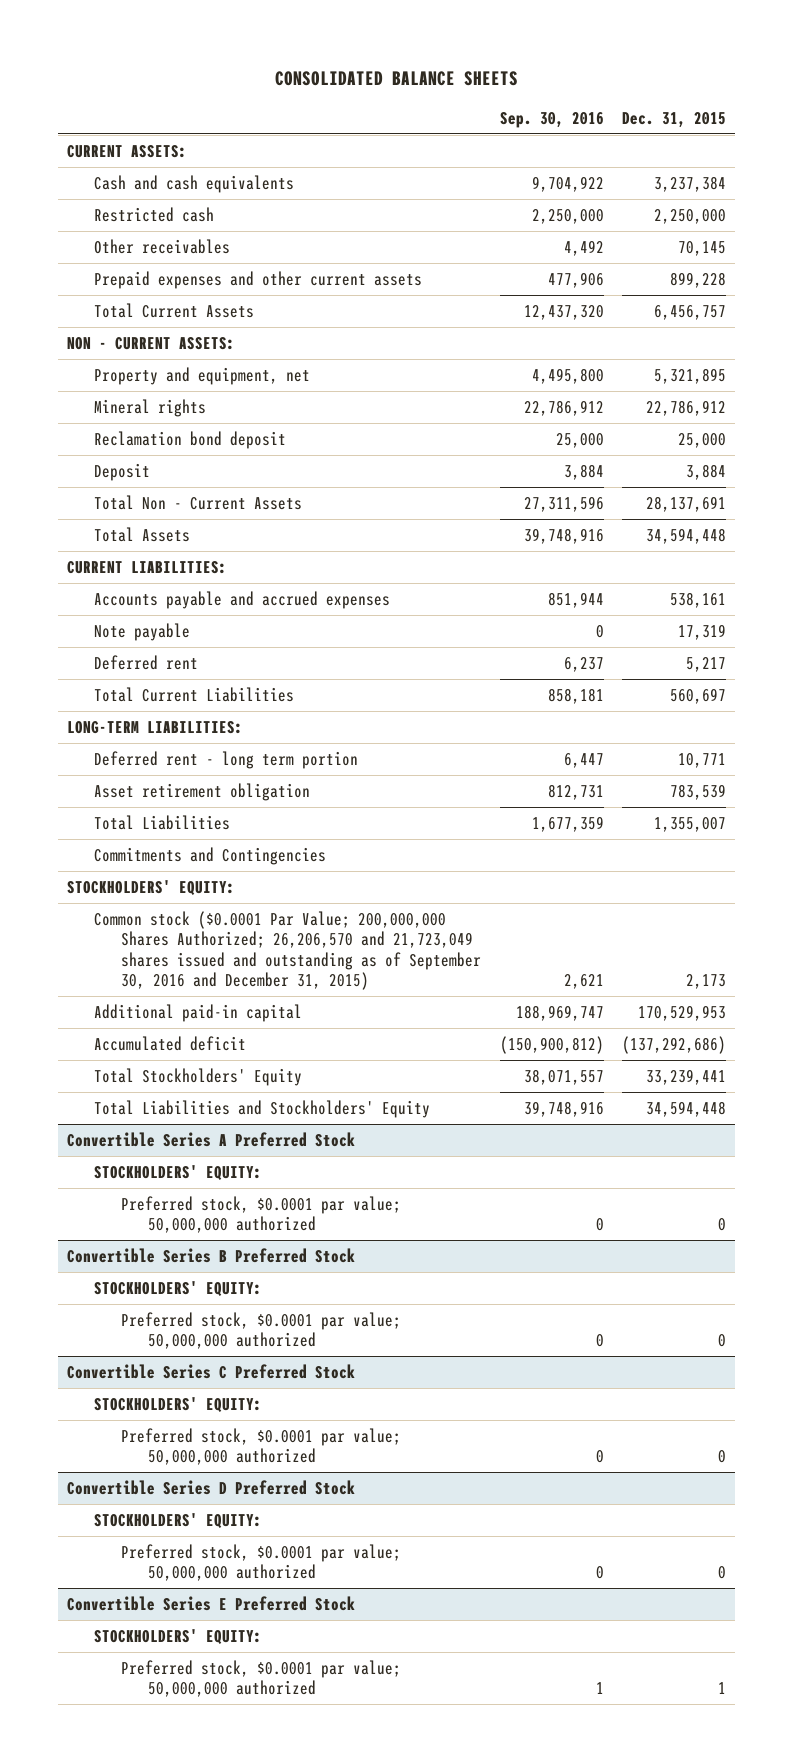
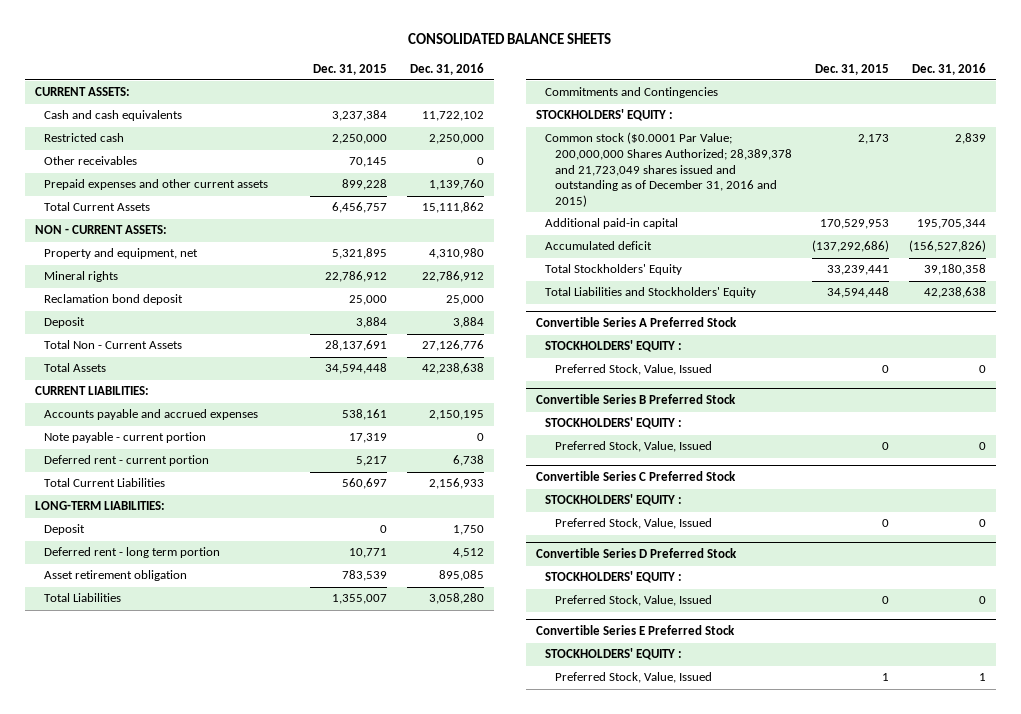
- | Sep. 30, 2016 | Dec. 31, 2015
+ | Dec. 31, 2015 | Dec. 31, 2016
- Note payable | 0 | 17,319
- Deferred rent | 6,237 | 5,217
+ Note payable - current portion | 17,319 | 0
+ Deferred rent - current portion | 5,217 | 6,738
+ Deposit | 0 | 1,750
- STOCKHOLDERS' EQUITY:
- Common stock ($0.0001 Par Value; 200,000,000 Shares Authorized; 26,206,570 and 21,723,049 shares issued and outstanding as of September 30, 2016 and December 31, 2015) | 2,621 | 2,173
+ STOCKHOLDERS' EQUITY :
+ Common stock ($0.0001 Par Value; 200,000,000 Shares Authorized; 28,389,378 and 21,723,049 shares issued and outstanding as of December 31, 2016 and 2015) | 2,173 | 2,839
@ Convertible Series A Preferred Stock
- STOCKHOLDERS' EQUITY:
- Preferred stock, $0.0001 par value; 50,000,000 authorized | 0 | 0
+ STOCKHOLDERS' EQUITY :
+ Preferred Stock, Value, Issued | 0 | 0
@ Convertible Series B Preferred Stock
- STOCKHOLDERS' EQUITY:
- Preferred stock, $0.0001 par value; 50,000,000 authorized | 0 | 0
+ STOCKHOLDERS' EQUITY :
+ Preferred Stock, Value, Issued | 0 | 0
@ Convertible Series C Preferred Stock
- STOCKHOLDERS' EQUITY:
- Preferred stock, $0.0001 par value; 50,000,000 authorized | 0 | 0
+ STOCKHOLDERS' EQUITY :
+ Preferred Stock, Value, Issued | 0 | 0
@ Convertible Series D Preferred Stock
- STOCKHOLDERS' EQUITY:
- Preferred stock, $0.0001 par value; 50,000,000 authorized | 0 | 0
+ STOCKHOLDERS' EQUITY :
+ Preferred Stock, Value, Issued | 0 | 0
@ Convertible Series E Preferred Stock
- STOCKHOLDERS' EQUITY:
- Preferred stock, $0.0001 par value; 50,000,000 authorized | 1 | 1
+ STOCKHOLDERS' EQUITY :
+ Preferred Stock, Value, Issued | 1 | 1

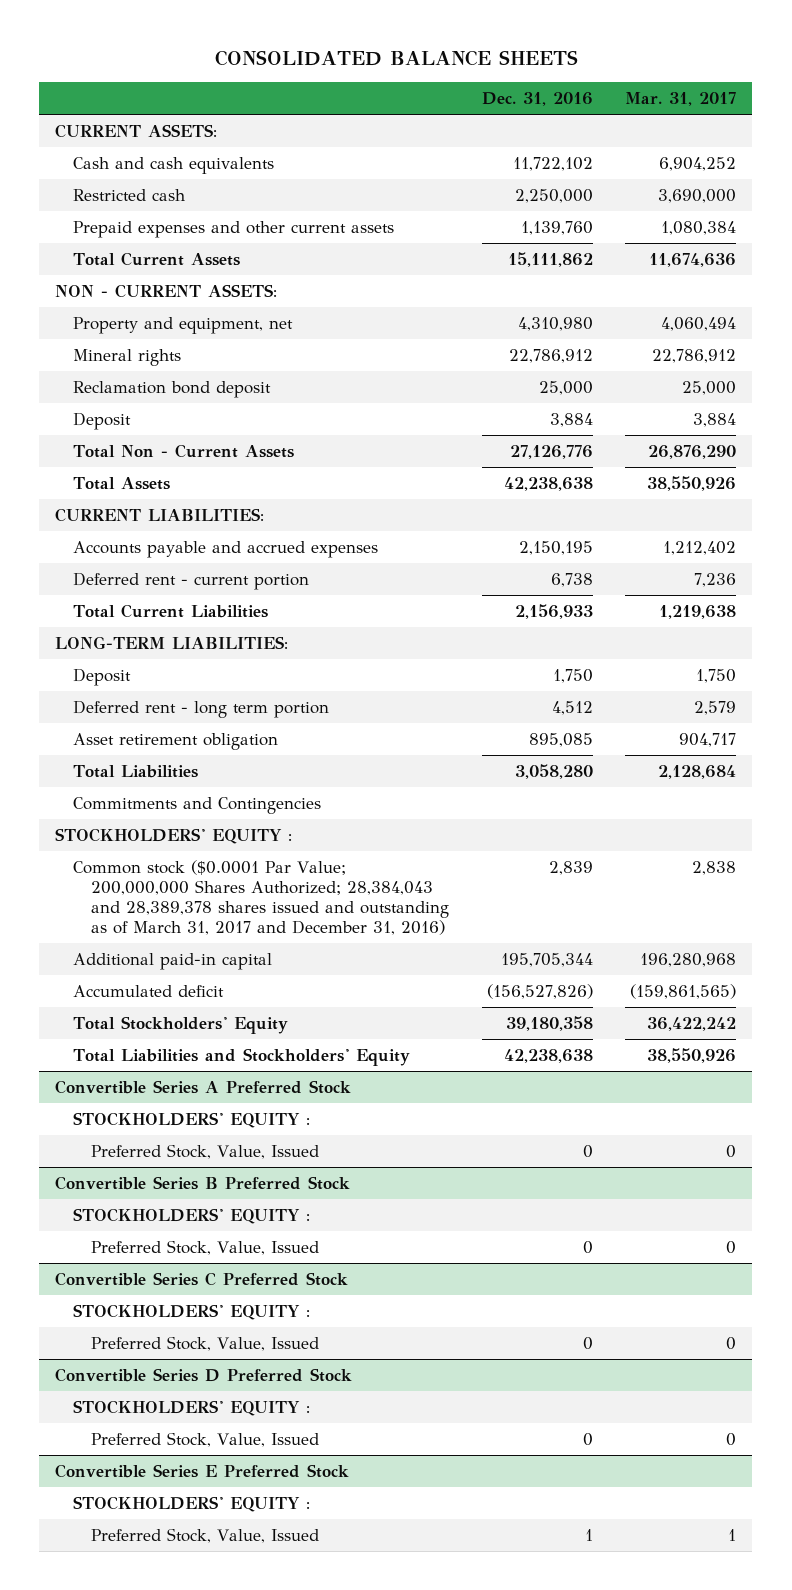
- | Dec. 31, 2015 | Dec. 31, 2016
+ | Dec. 31, 2016 | Mar. 31, 2017
- Other receivables | 70,145 | 0
- Note payable - current portion | 17,319 | 0
- Common stock ($0.0001 Par Value; 200,000,000 Shares Authorized; 28,389,378 and 21,723,049 shares issued and outstanding as of December 31, 2016 and 2015) | 2,173 | 2,839
+ Common stock ($0.0001 Par Value; 200,000,000 Shares Authorized; 28,384,043 and 28,389,378 shares issued and outstanding as of March 31, 2017 and December 31, 2016) | 2,839 | 2,838

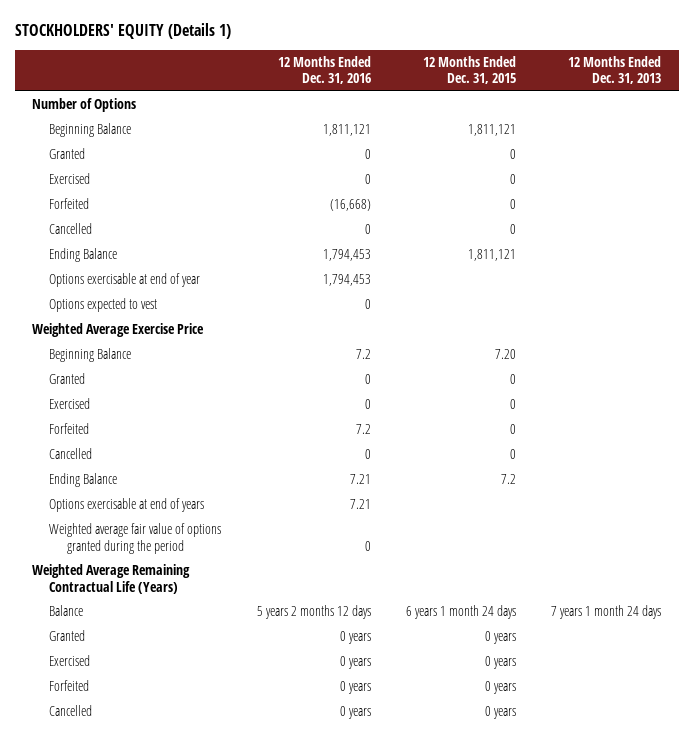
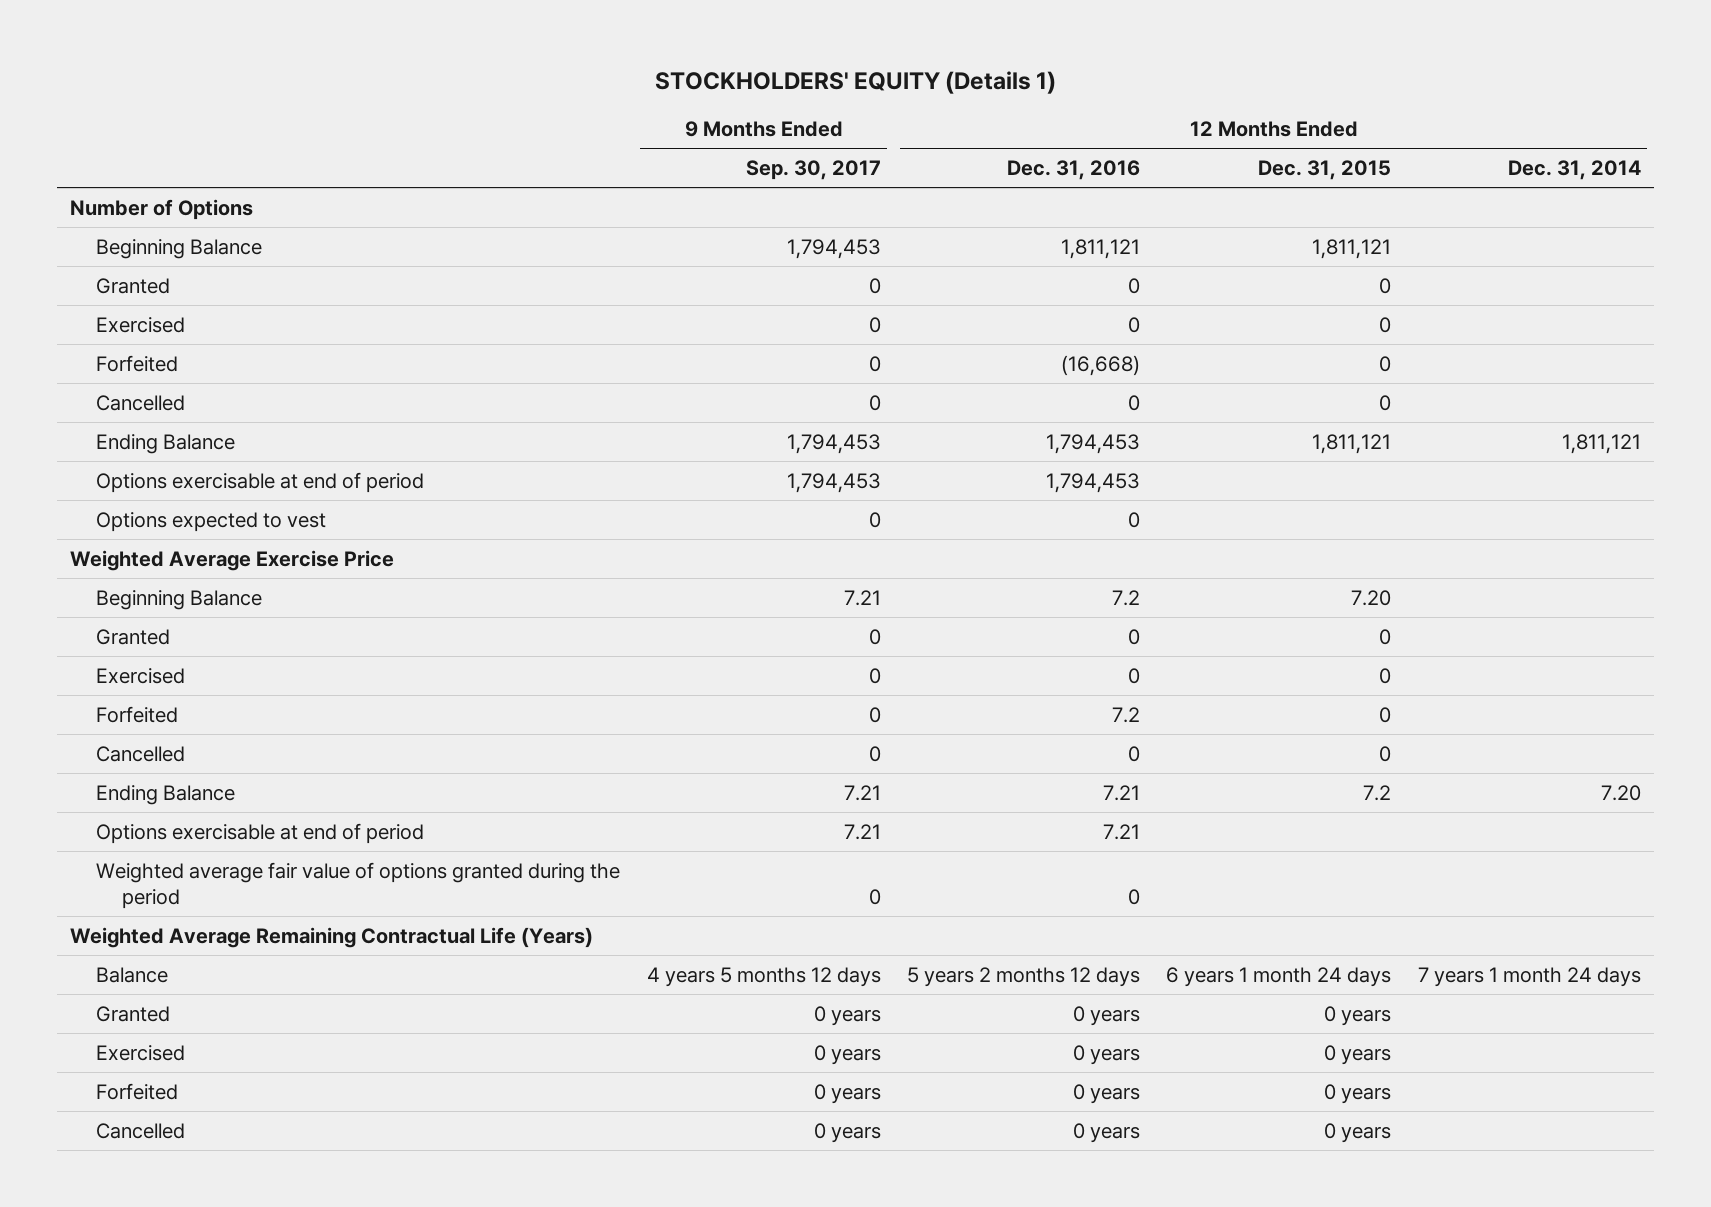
- | 12 Months Ended Dec. 31, 2016 | 12 Months Ended Dec. 31, 2015 | 12 Months Ended Dec. 31, 2013
+ | 9 Months Ended Sep. 30, 2017 | 12 Months Ended Dec. 31, 2016 | 12 Months Ended Dec. 31, 2015 | 12 Months Ended Dec. 31, 2014
- Options exercisable at end of year | 1,794,453 | |
+ Options exercisable at end of period | 1,794,453 | 1,794,453 | |
- Options exercisable at end of years | 7.21 | |
+ Options exercisable at end of period | 7.21 | 7.21 | |

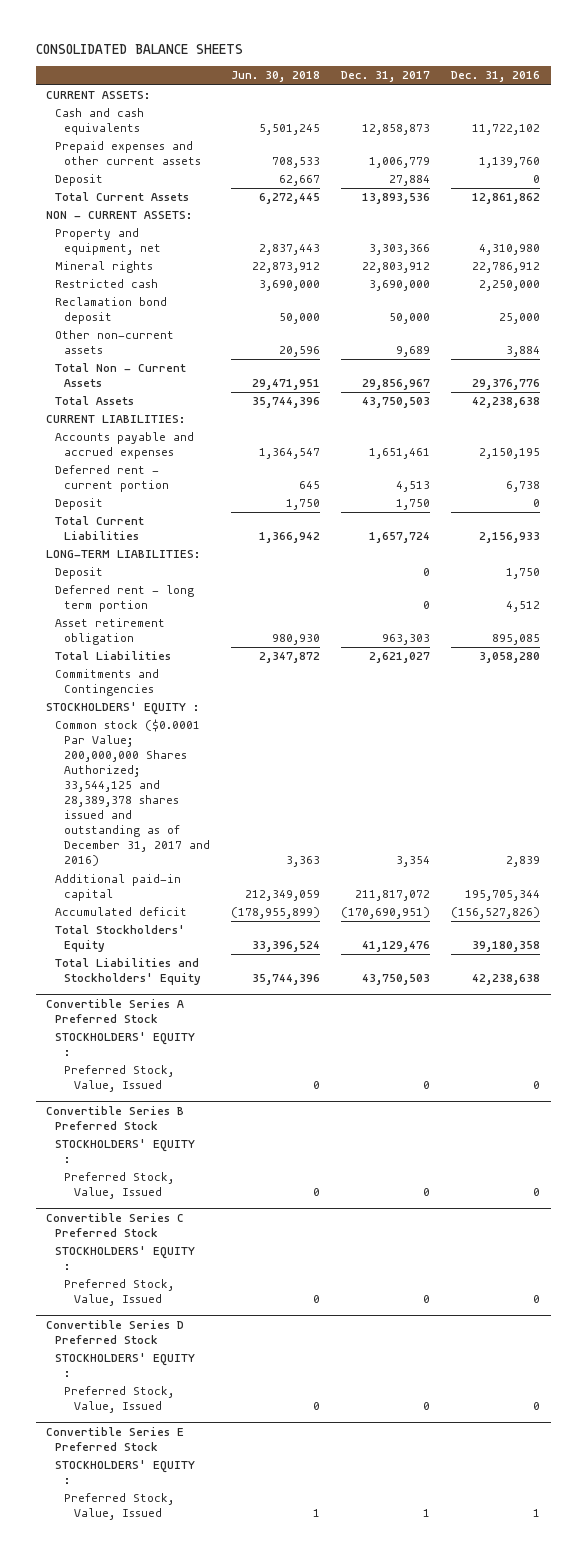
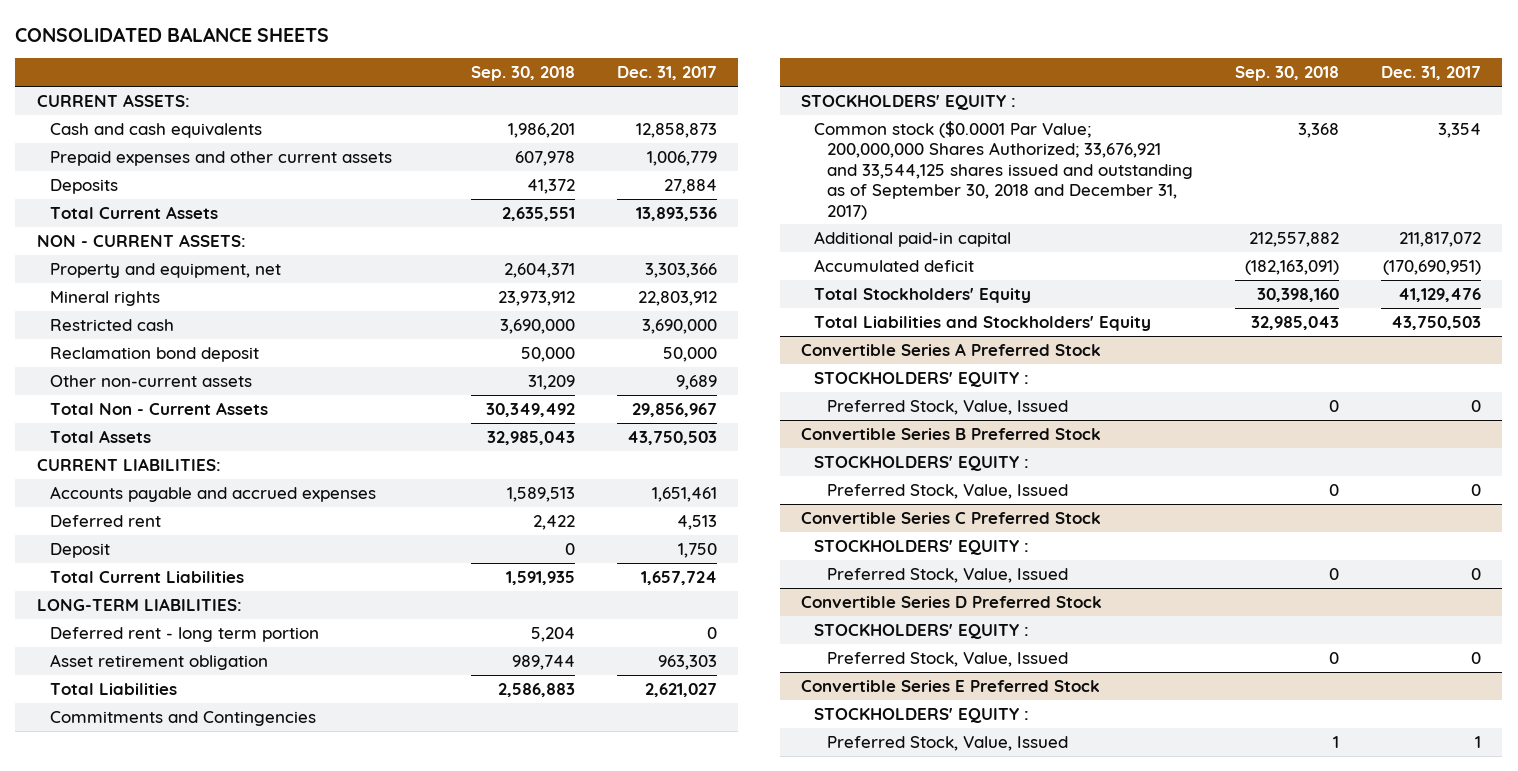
- | Jun. 30, 2018 | Dec. 31, 2017 | Dec. 31, 2016
+ | Sep. 30, 2018 | Dec. 31, 2017
- Deposit | 62,667 | 27,884 | 0
+ Deposits | 41,372 | 27,884
- Deferred rent - current portion | 645 | 4,513 | 6,738
+ Deferred rent | 2,422 | 4,513
- Deposit | | 0 | 1,750
- Common stock ($0.0001 Par Value; 200,000,000 Shares Authorized; 33,544,125 and 28,389,378 shares issued and outstanding as of December 31, 2017 and 2016) | 3,363 | 3,354 | 2,839
+ Common stock ($0.0001 Par Value; 200,000,000 Shares Authorized; 33,676,921 and 33,544,125 shares issued and outstanding as of September 30, 2018 and December 31, 2017) | 3,368 | 3,354

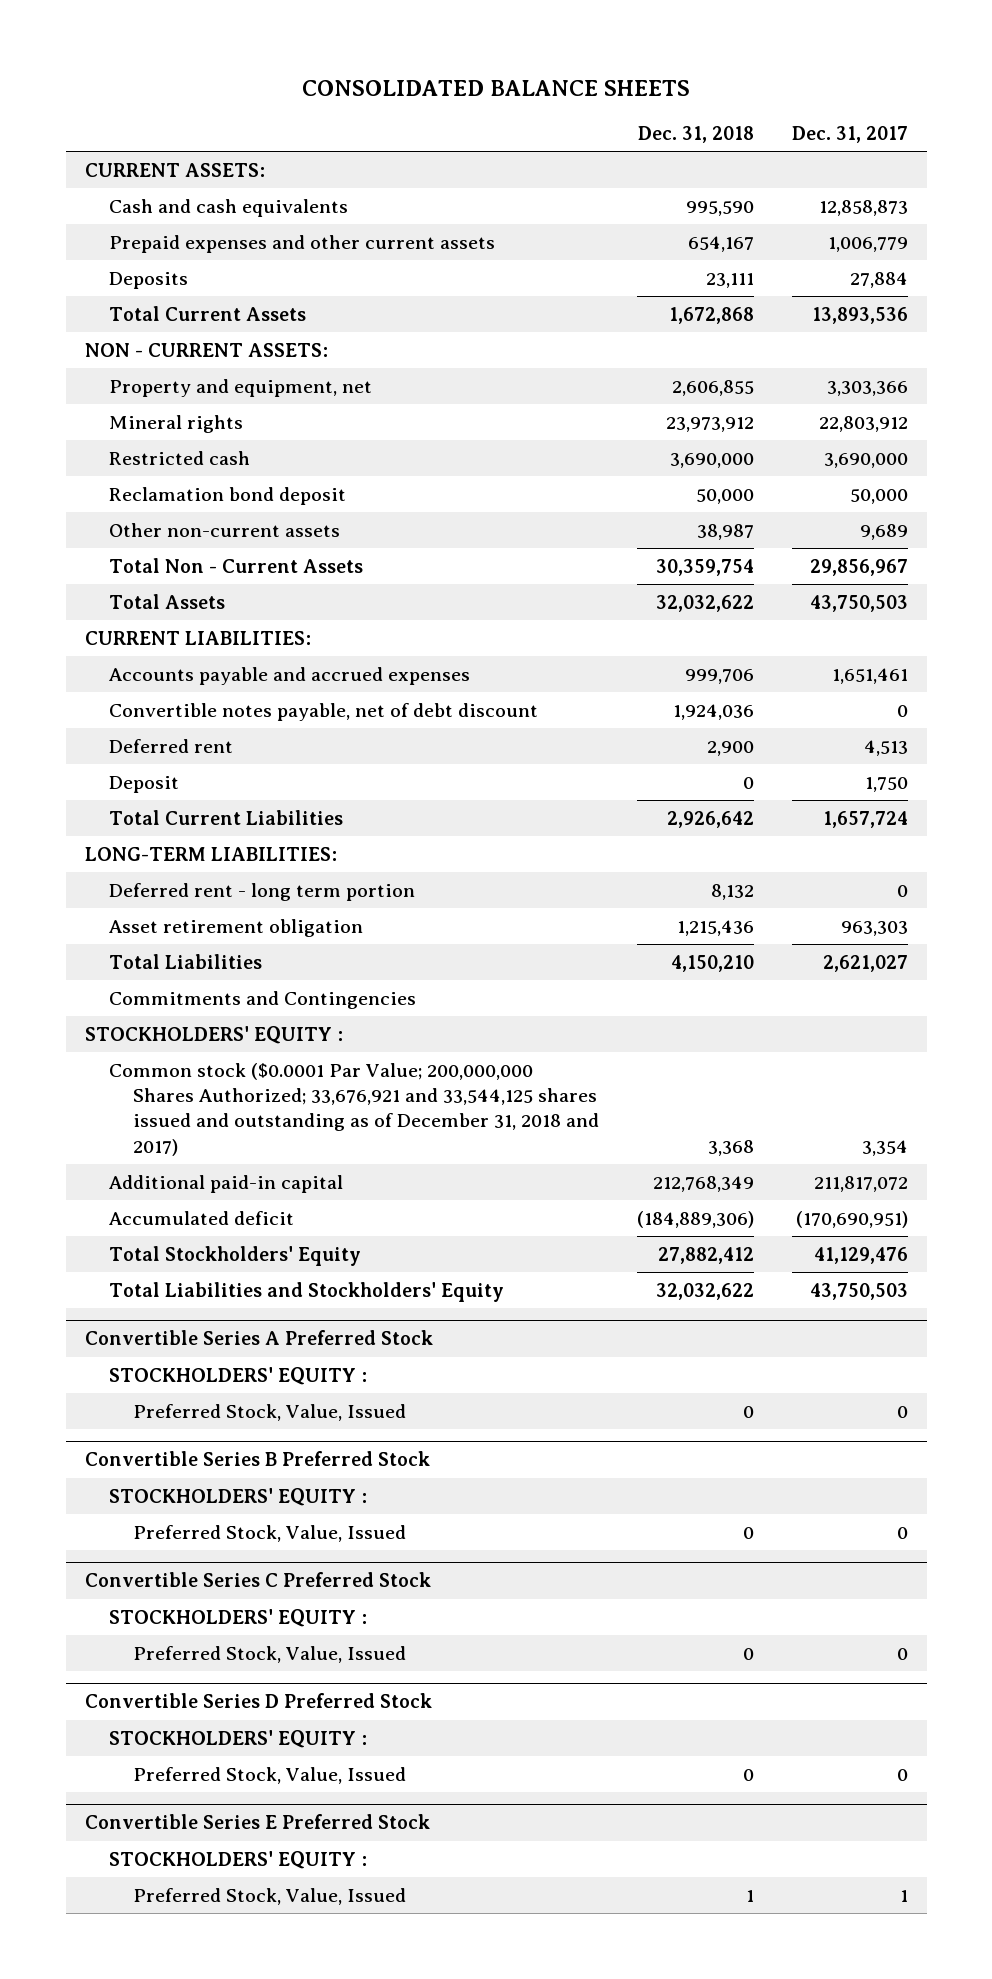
- | Sep. 30, 2018 | Dec. 31, 2017
+ | Dec. 31, 2018 | Dec. 31, 2017
+ Convertible notes payable, net of debt discount | 1,924,036 | 0
- Common stock ($0.0001 Par Value; 200,000,000 Shares Authorized; 33,676,921 and 33,544,125 shares issued and outstanding as of September 30, 2018 and December 31, 2017) | 3,368 | 3,354
+ Common stock ($0.0001 Par Value; 200,000,000 Shares Authorized; 33,676,921 and 33,544,125 shares issued and outstanding as of December 31, 2018 and 2017) | 3,368 | 3,354

